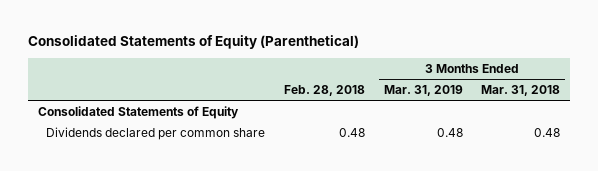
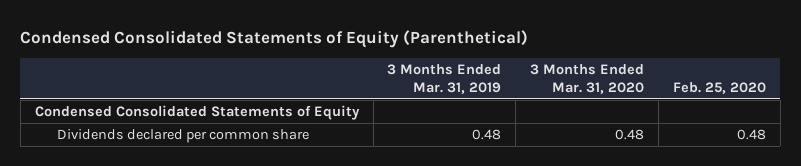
- Consolidated Statements of Equity (Parenthetical)
+ Condensed Consolidated Statements of Equity (Parenthetical)
- | Feb. 28, 2018 | 3 Months Ended Mar. 31, 2019 | 3 Months Ended Mar. 31, 2018
+ | 3 Months Ended Mar. 31, 2019 | 3 Months Ended Mar. 31, 2020 | Feb. 25, 2020
- Consolidated Statements of Equity
+ Condensed Consolidated Statements of Equity

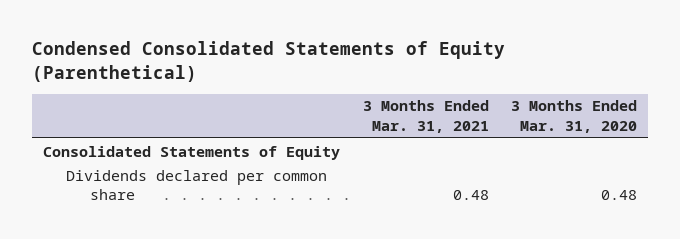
- | 3 Months Ended Mar. 31, 2019 | 3 Months Ended Mar. 31, 2020 | Feb. 25, 2020
+ | 3 Months Ended Mar. 31, 2021 | 3 Months Ended Mar. 31, 2020
- Condensed Consolidated Statements of Equity
+ Consolidated Statements of Equity

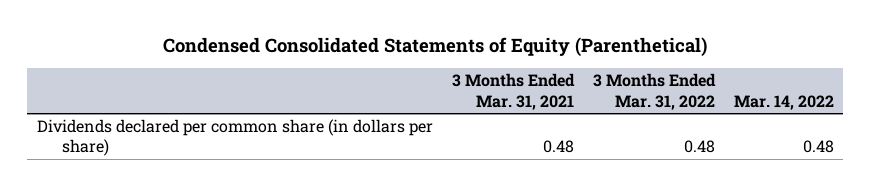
- | 3 Months Ended Mar. 31, 2021 | 3 Months Ended Mar. 31, 2020
+ | 3 Months Ended Mar. 31, 2021 | 3 Months Ended Mar. 31, 2022 | Mar. 14, 2022
- Consolidated Statements of Equity
- Dividends declared per common share | 0.48 | 0.48
+ Dividends declared per common share (in dollars per share) | 0.48 | 0.48 | 0.48

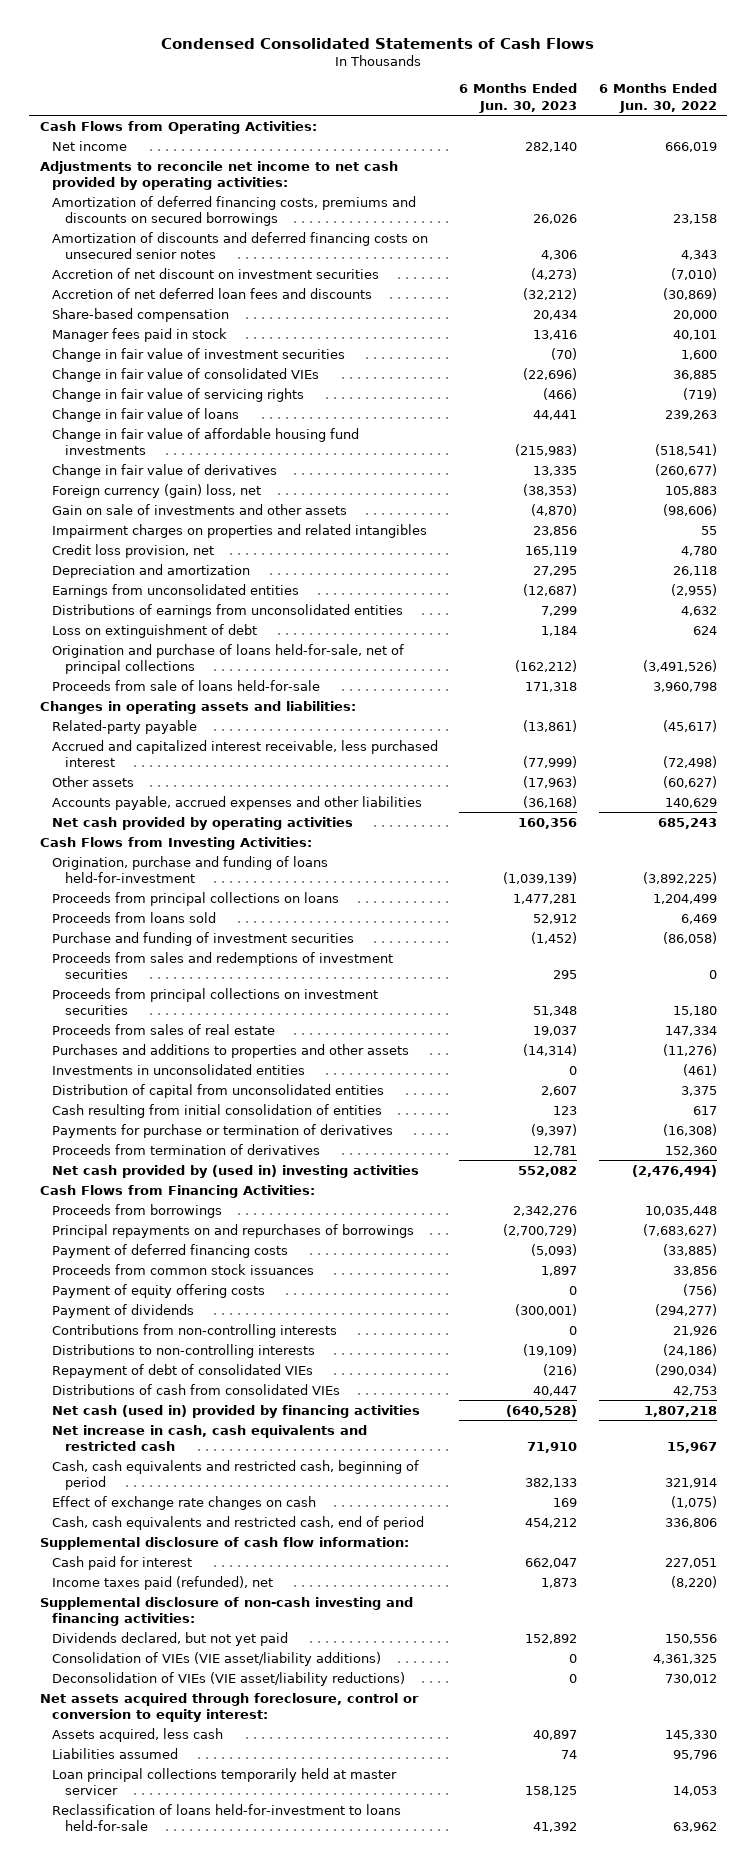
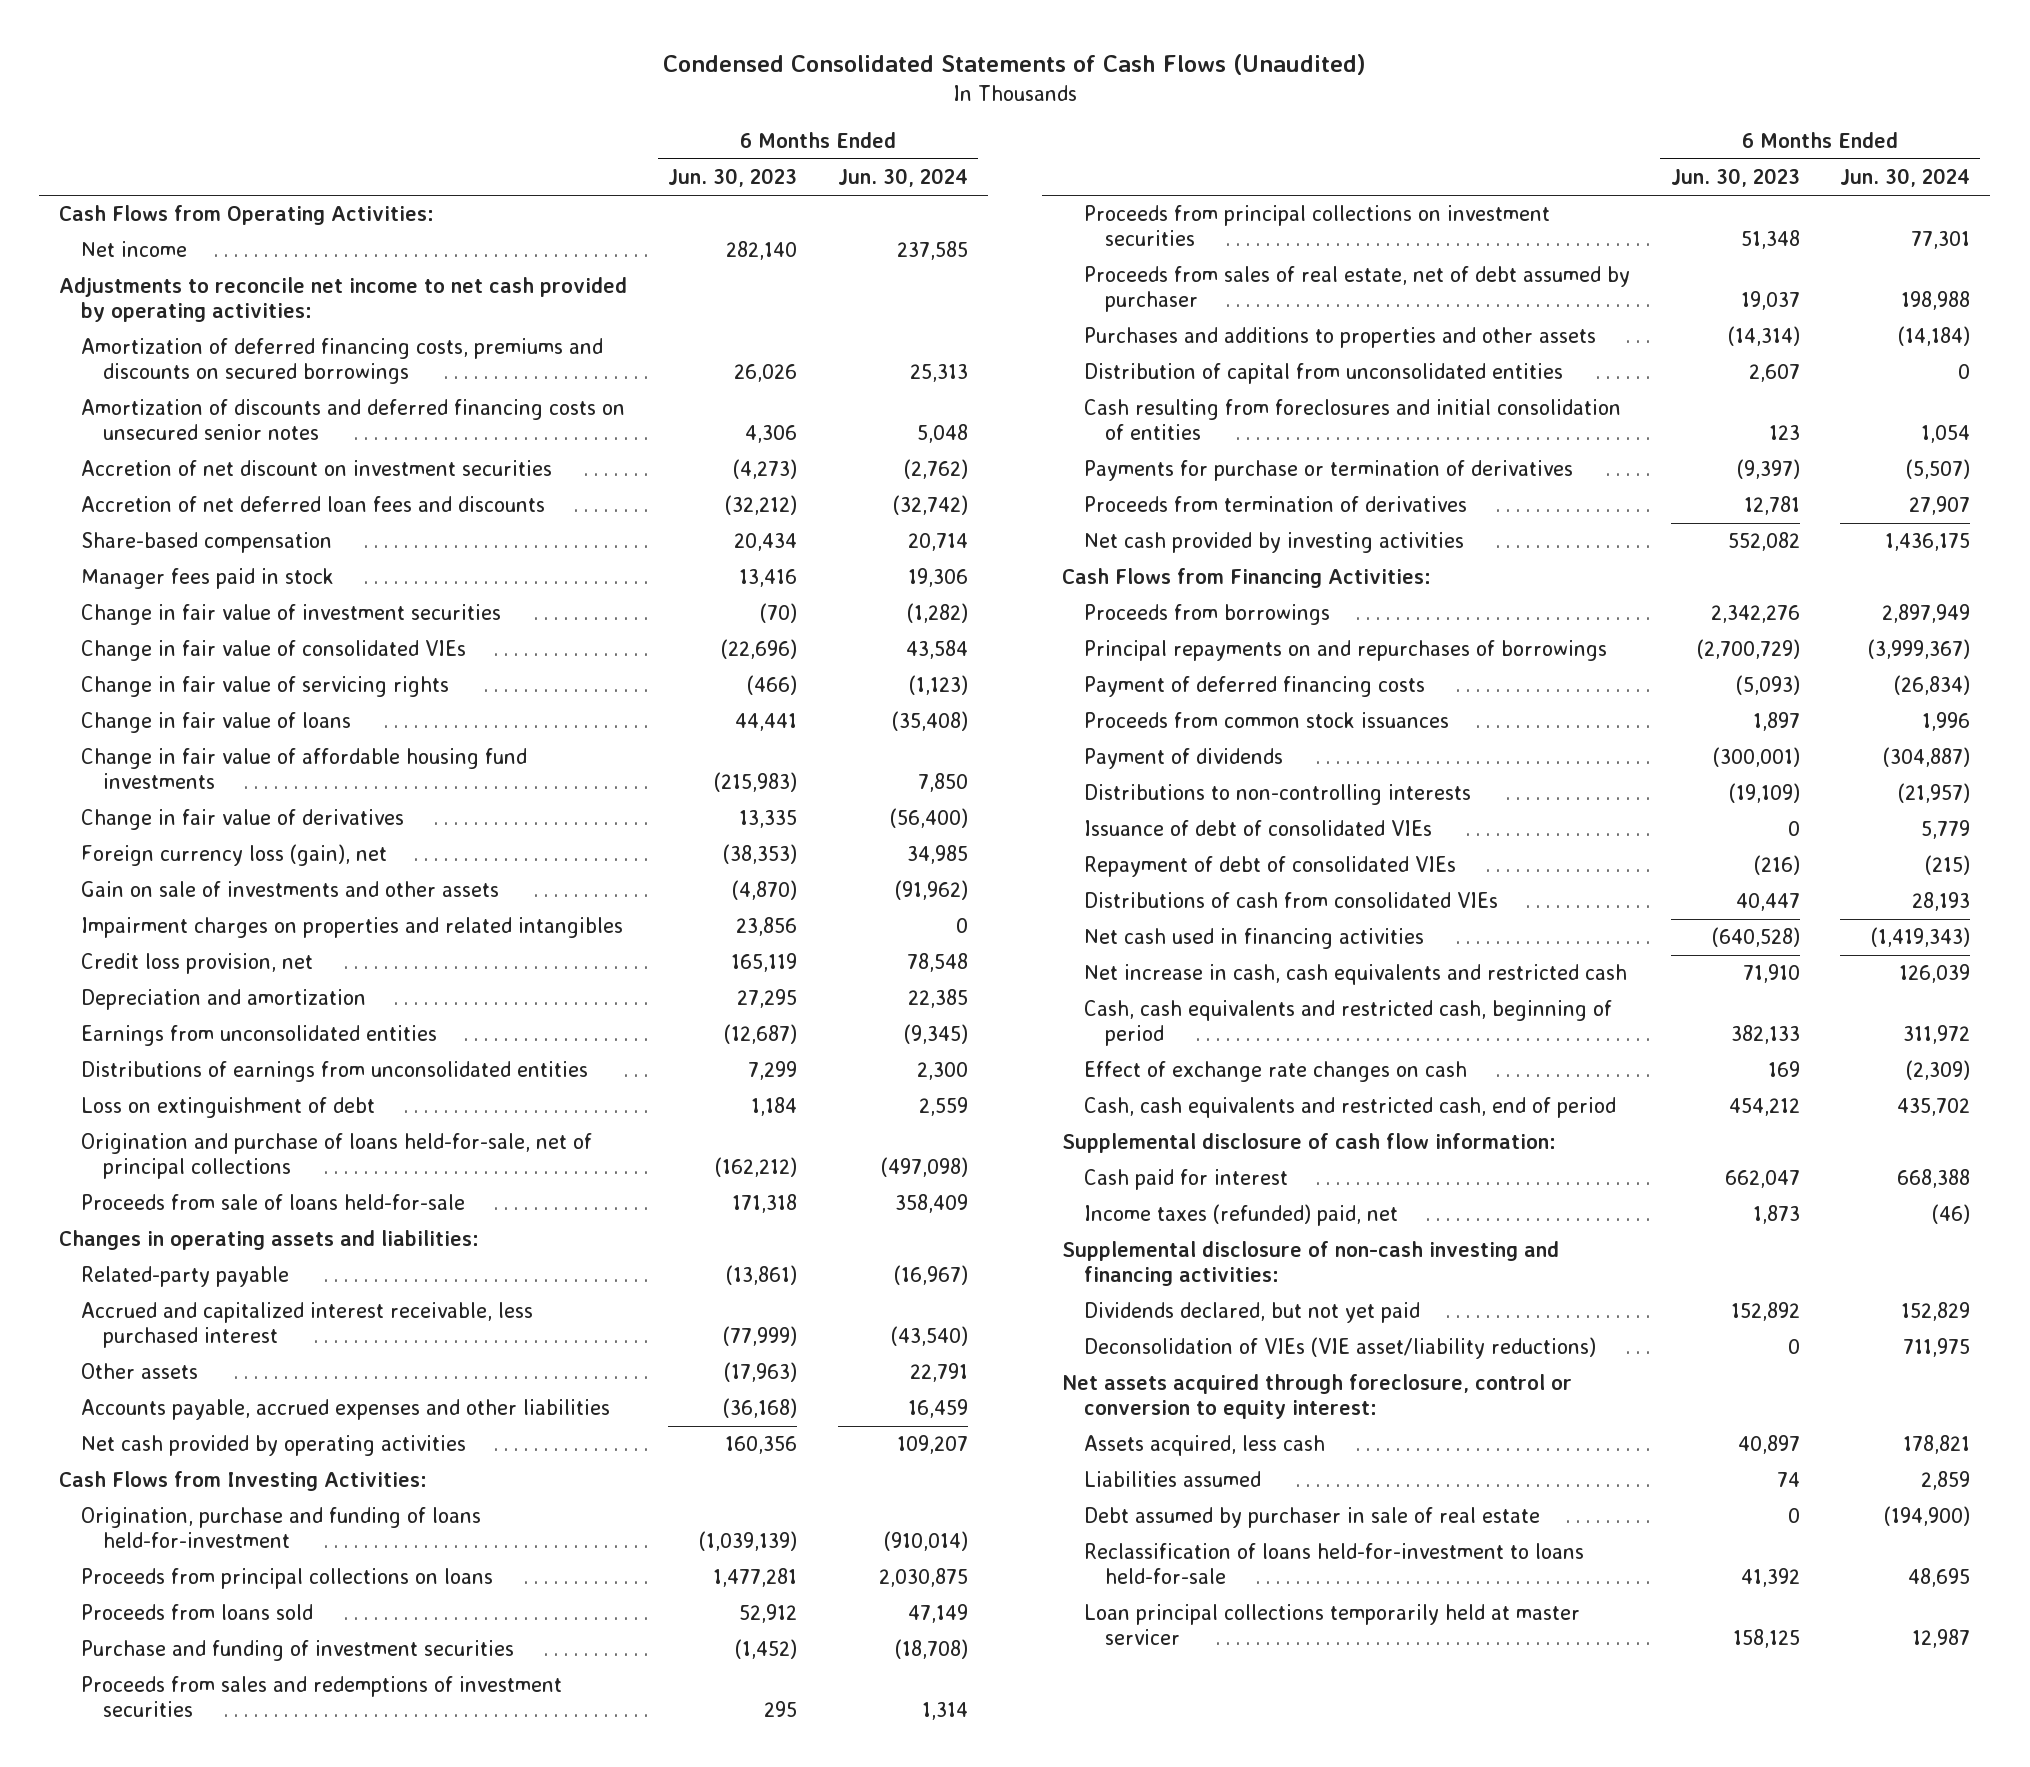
- Condensed Consolidated Statements of Cash Flows
+ Condensed Consolidated Statements of Cash Flows (Unaudited)
- | 6 Months Ended Jun. 30, 2023 | 6 Months Ended Jun. 30, 2022
+ | 6 Months Ended Jun. 30, 2023 | 6 Months Ended Jun. 30, 2024
- Foreign currency (gain) loss, net | (38,353) | 105,883
+ Foreign currency loss (gain), net | (38,353) | 34,985
- Proceeds from sales of real estate | 19,037 | 147,334
+ Proceeds from sales of real estate, net of debt assumed by purchaser | 19,037 | 198,988
- Investments in unconsolidated entities | 0 | (461)
- Cash resulting from initial consolidation of entities | 123 | 617
+ Cash resulting from foreclosures and initial consolidation of entities | 123 | 1,054
- Net cash provided by (used in) investing activities | 552,082 | (2,476,494)
+ Net cash provided by investing activities | 552,082 | 1,436,175
- Payment of equity offering costs | 0 | (756)
- Contributions from non-controlling interests | 0 | 21,926
+ Issuance of debt of consolidated VIEs | 0 | 5,779
- Net cash (used in) provided by financing activities | (640,528) | 1,807,218
+ Net cash used in financing activities | (640,528) | (1,419,343)
- Income taxes paid (refunded), net | 1,873 | (8,220)
+ Income taxes (refunded) paid, net | 1,873 | (46)
- Consolidation of VIEs (VIE asset/liability additions) | 0 | 4,361,325
+ Debt assumed by purchaser in sale of real estate | 0 | (194,900)
moved down: Loan principal collections temporarily held at master servicer | 158,125 | 12,987

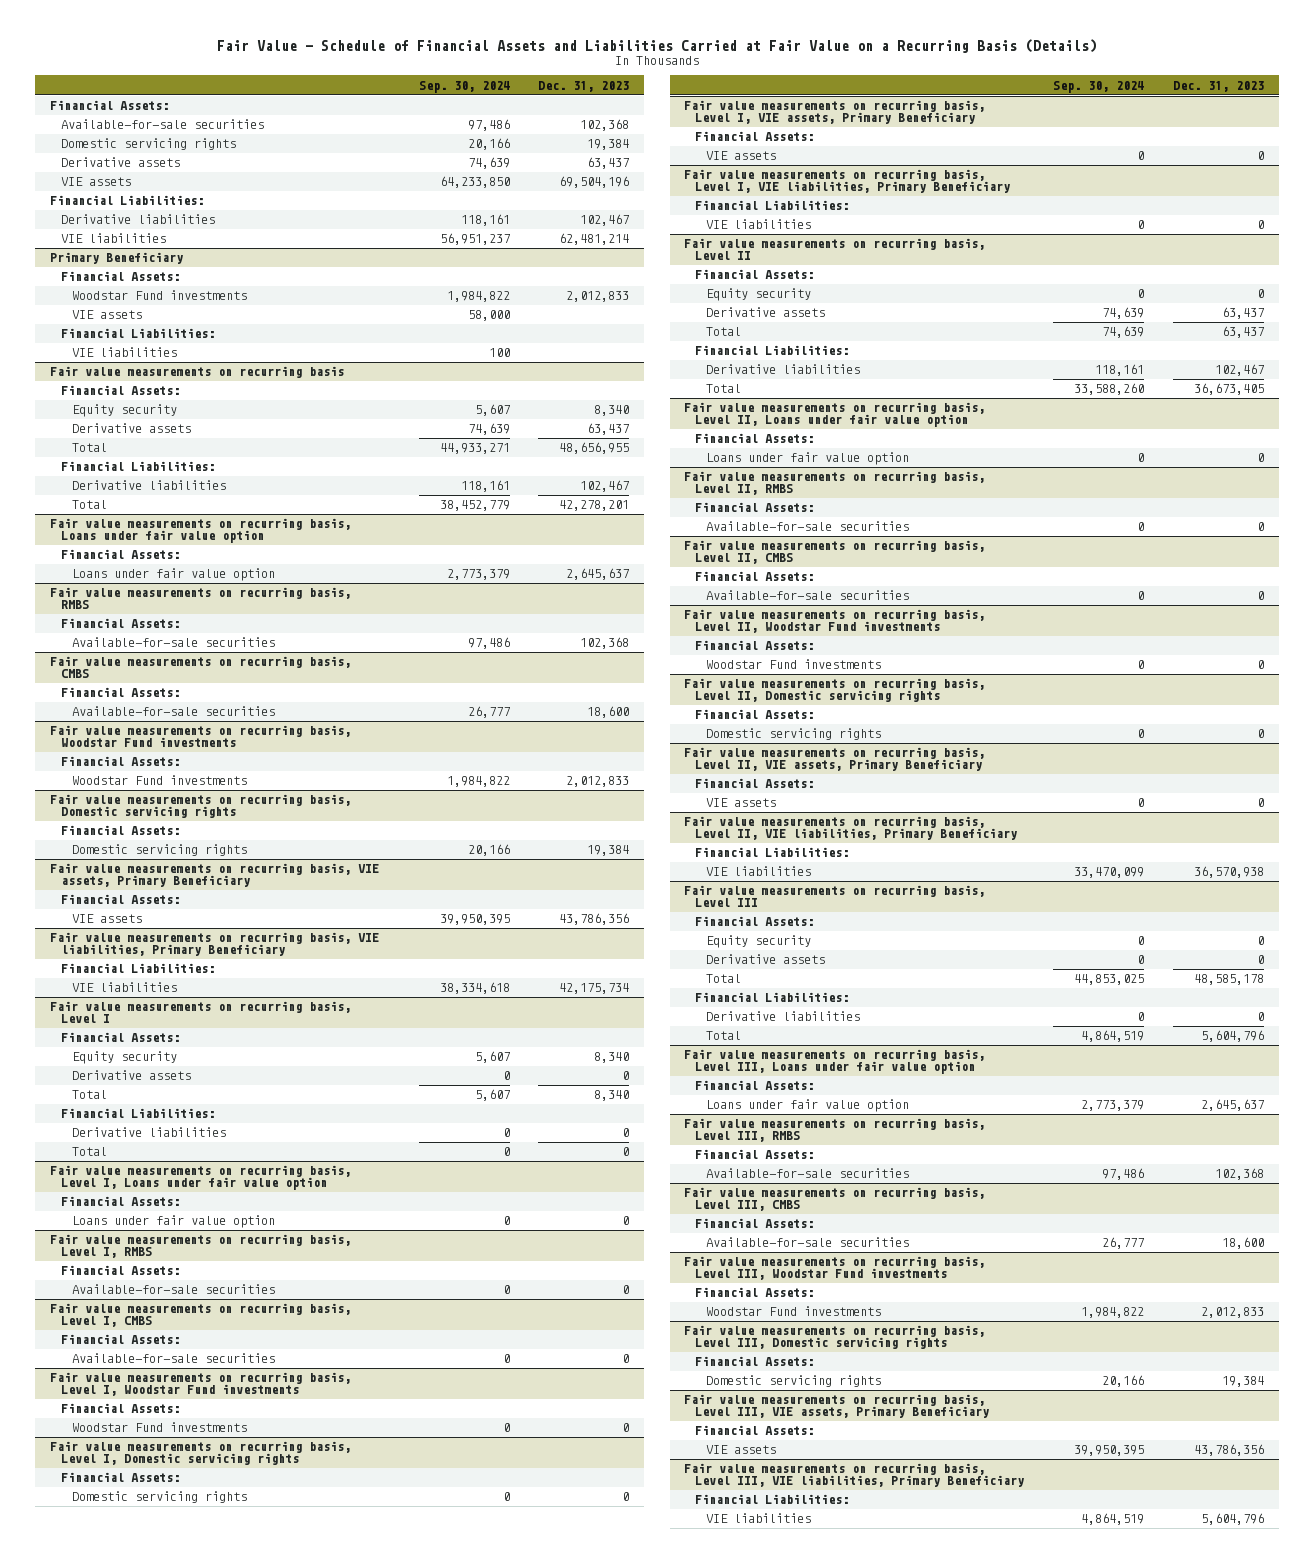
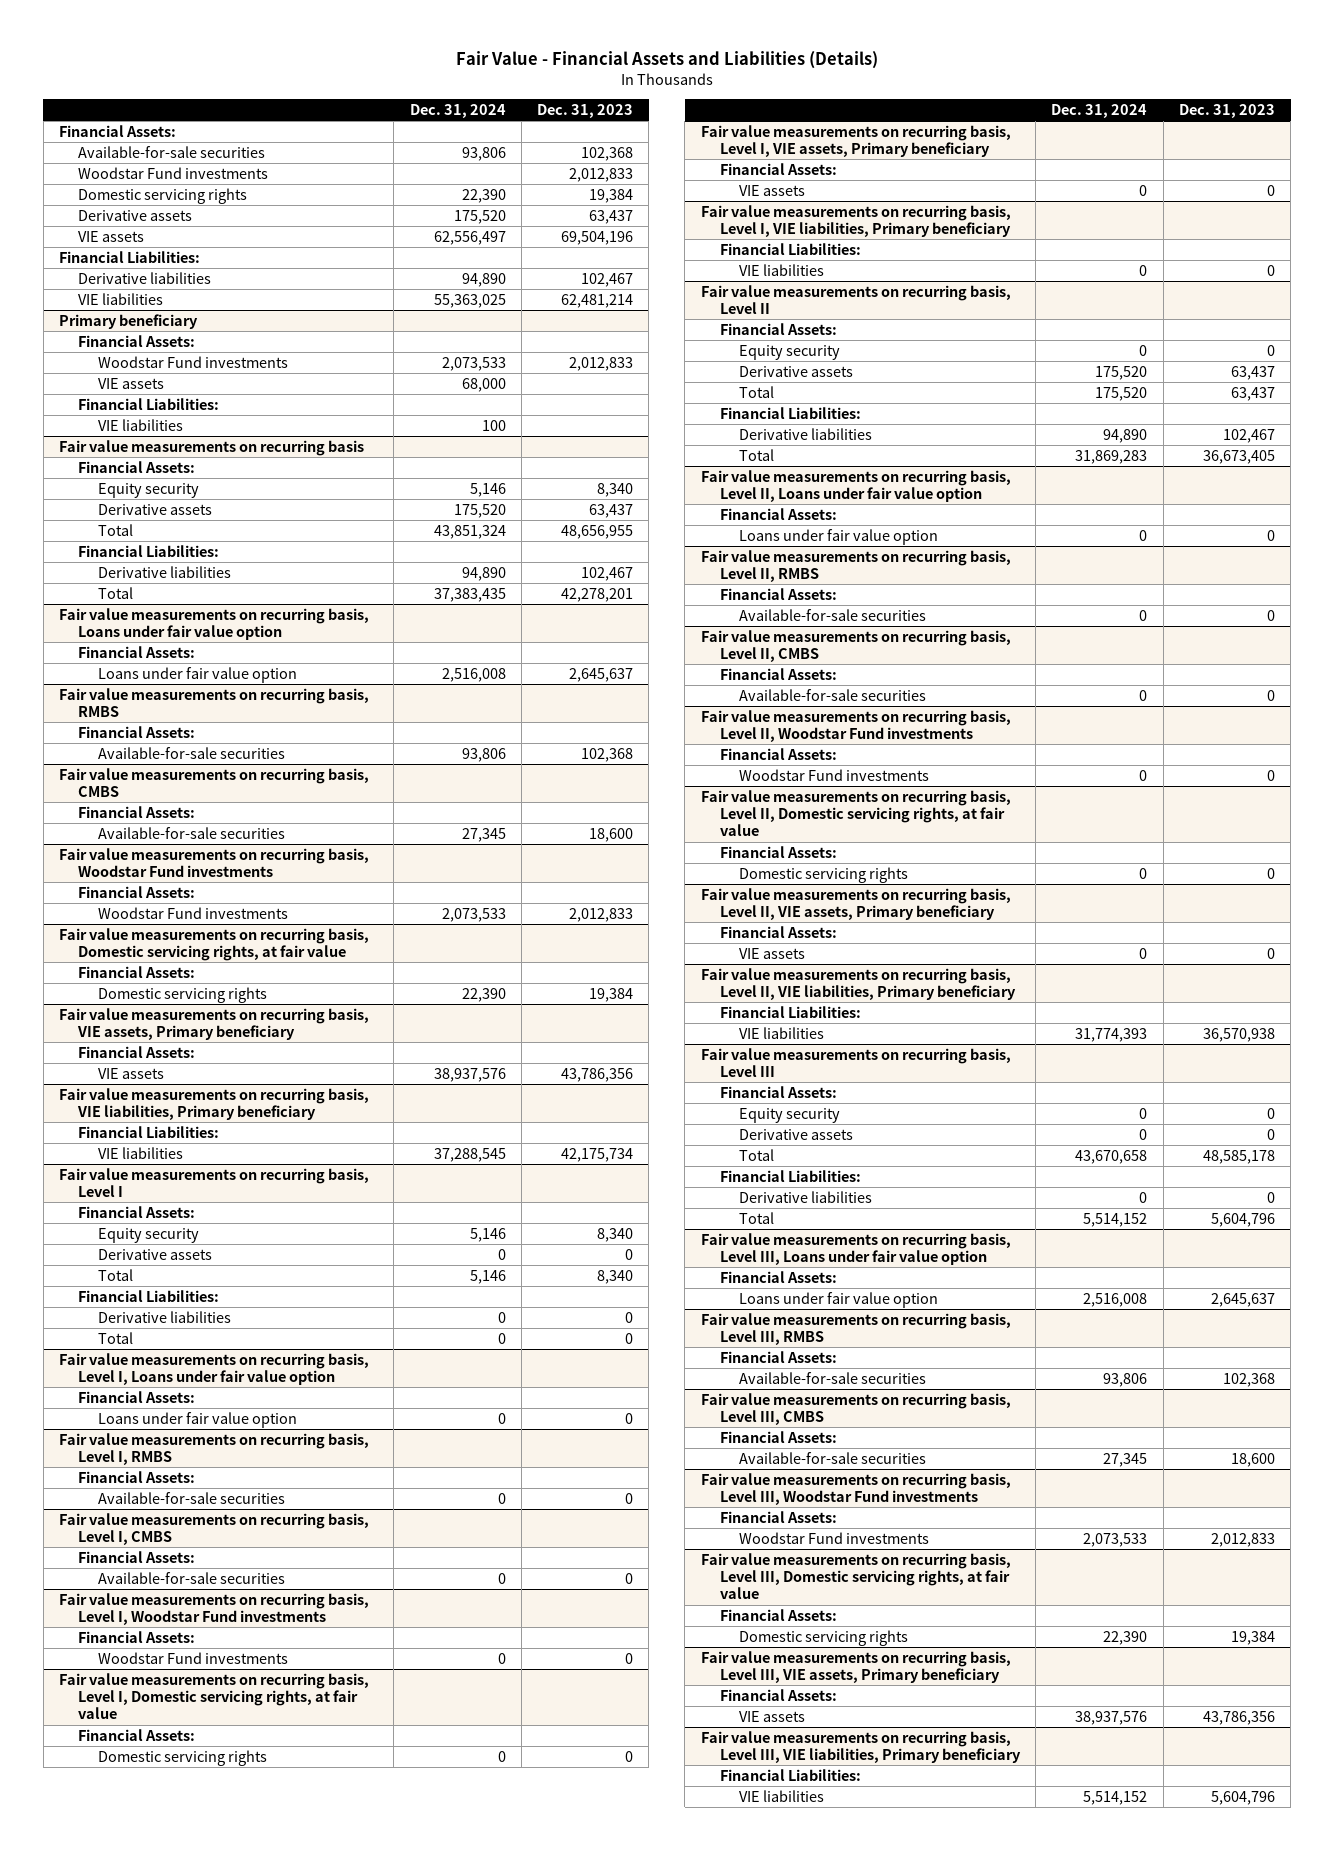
- Fair Value - Schedule of Financial Assets and Liabilities Carried at Fair Value on a Recurring Basis (Details)
+ Fair Value - Financial Assets and Liabilities (Details)
- | Sep. 30, 2024 | Dec. 31, 2023
+ | Dec. 31, 2024 | Dec. 31, 2023
+ Woodstar Fund investments | | 2,012,833
- Primary Beneficiary
+ Primary beneficiary
- Fair value measurements on recurring basis, Domestic servicing rights
+ Fair value measurements on recurring basis, Domestic servicing rights, at fair value
- Fair value measurements on recurring basis, VIE assets, Primary Beneficiary
+ Fair value measurements on recurring basis, VIE assets, Primary beneficiary
- Fair value measurements on recurring basis, VIE liabilities, Primary Beneficiary
+ Fair value measurements on recurring basis, VIE liabilities, Primary beneficiary
- Fair value measurements on recurring basis, Level I, Domestic servicing rights
+ Fair value measurements on recurring basis, Level I, Domestic servicing rights, at fair value
- Fair value measurements on recurring basis, Level I, VIE assets, Primary Beneficiary
+ Fair value measurements on recurring basis, Level I, VIE assets, Primary beneficiary
- Fair value measurements on recurring basis, Level I, VIE liabilities, Primary Beneficiary
+ Fair value measurements on recurring basis, Level I, VIE liabilities, Primary beneficiary
- Fair value measurements on recurring basis, Level II, Domestic servicing rights
+ Fair value measurements on recurring basis, Level II, Domestic servicing rights, at fair value
- Fair value measurements on recurring basis, Level II, VIE assets, Primary Beneficiary
+ Fair value measurements on recurring basis, Level II, VIE assets, Primary beneficiary
- Fair value measurements on recurring basis, Level II, VIE liabilities, Primary Beneficiary
+ Fair value measurements on recurring basis, Level II, VIE liabilities, Primary beneficiary
- Fair value measurements on recurring basis, Level III, Domestic servicing rights
+ Fair value measurements on recurring basis, Level III, Domestic servicing rights, at fair value
- Fair value measurements on recurring basis, Level III, VIE assets, Primary Beneficiary
+ Fair value measurements on recurring basis, Level III, VIE assets, Primary beneficiary
- Fair value measurements on recurring basis, Level III, VIE liabilities, Primary Beneficiary
+ Fair value measurements on recurring basis, Level III, VIE liabilities, Primary beneficiary

